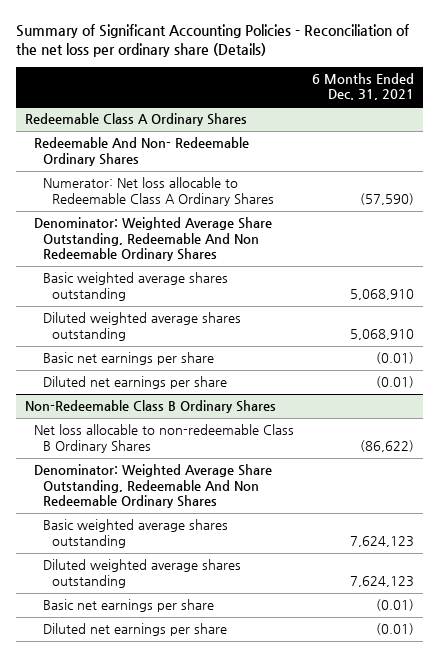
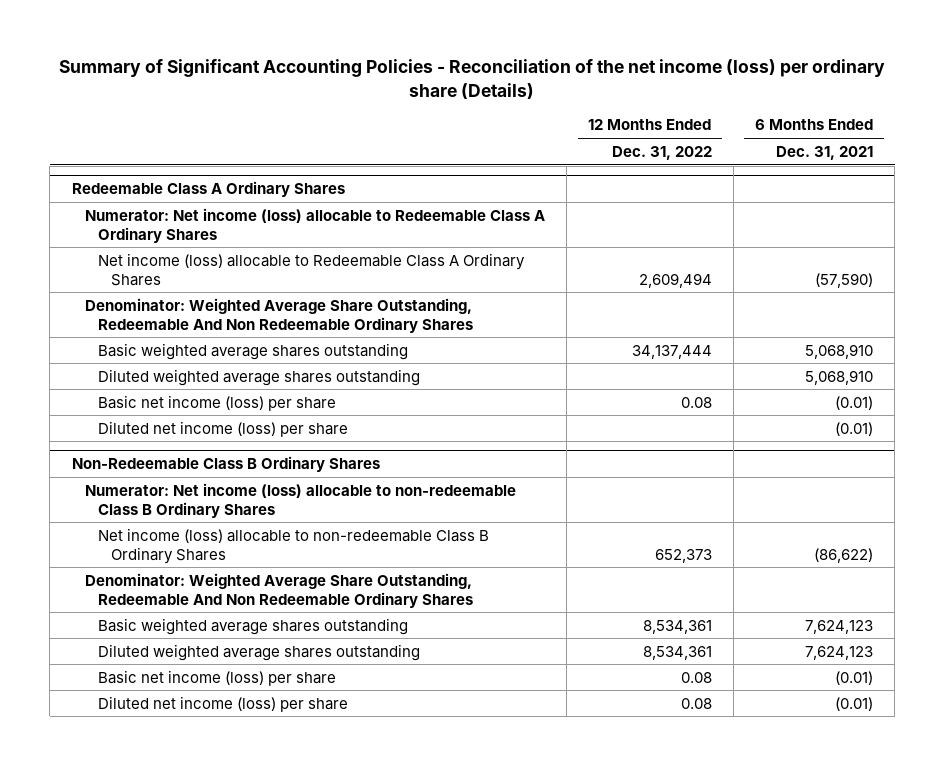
- Summary of Significant Accounting Policies - Reconciliation of the net loss per ordinary share (Details)
+ Summary of Significant Accounting Policies - Reconciliation of the net income (loss) per ordinary share (Details)
- | 6 Months Ended Dec. 31, 2021
+ | 12 Months Ended Dec. 31, 2022 | 6 Months Ended Dec. 31, 2021
@ Redeemable Class A Ordinary Shares
- Redeemable And Non- Redeemable Ordinary Shares
- Numerator: Net loss allocable to Redeemable Class A Ordinary Shares | (57,590)
+ Numerator: Net income (loss) allocable to Redeemable Class A Ordinary Shares
+ Net income (loss) allocable to Redeemable Class A Ordinary Shares | 2,609,494 | (57,590)
- Basic net earnings per share | (0.01)
- Diluted net earnings per share | (0.01)
+ Basic net income (loss) per share | 0.08 | (0.01)
+ Diluted net income (loss) per share | | (0.01)
@ Non-Redeemable Class B Ordinary Shares
- Net loss allocable to non-redeemable Class B Ordinary Shares | (86,622)
+ Numerator: Net income (loss) allocable to non-redeemable Class B Ordinary Shares
+ Net income (loss) allocable to non-redeemable Class B Ordinary Shares | 652,373 | (86,622)
- Basic net earnings per share | (0.01)
- Diluted net earnings per share | (0.01)
+ Basic net income (loss) per share | 0.08 | (0.01)
+ Diluted net income (loss) per share | 0.08 | (0.01)

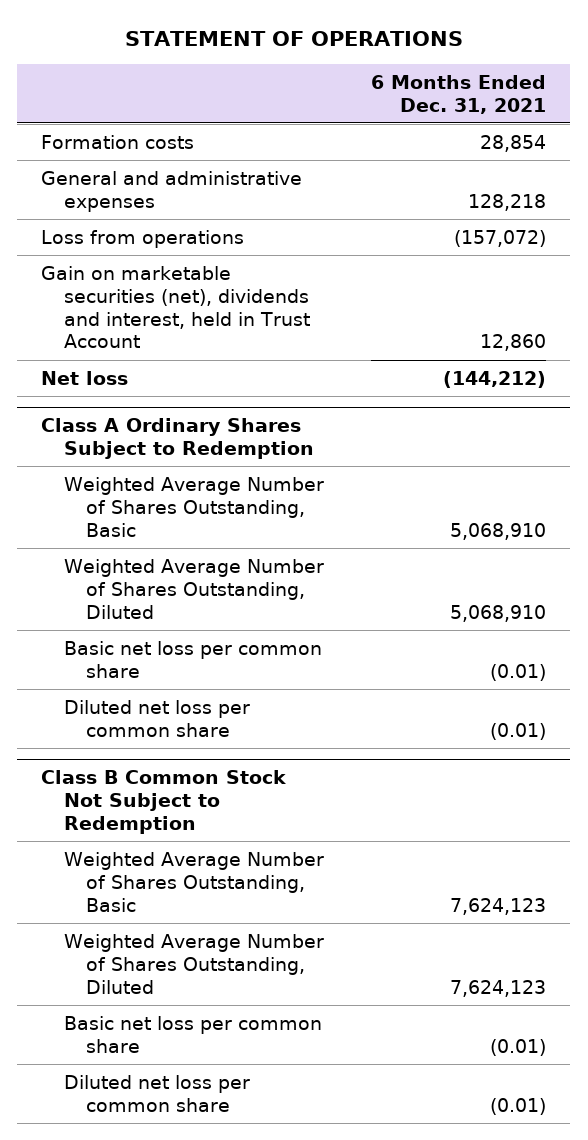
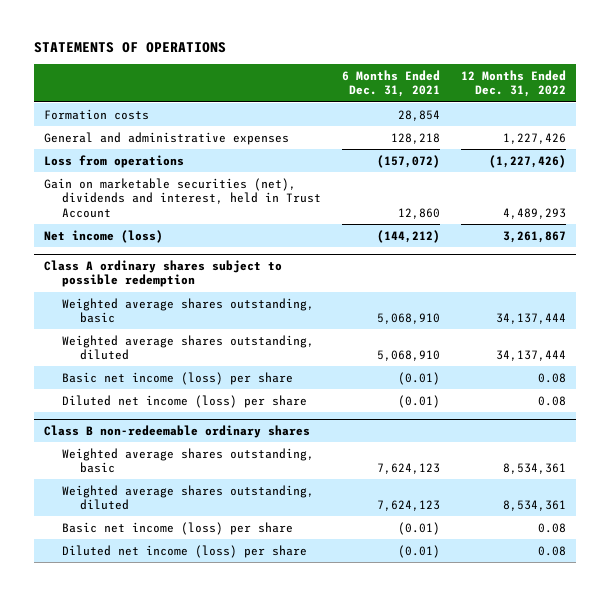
- STATEMENT OF OPERATIONS
+ STATEMENTS OF OPERATIONS
- | 6 Months Ended Dec. 31, 2021
+ | 6 Months Ended Dec. 31, 2021 | 12 Months Ended Dec. 31, 2022
- Net loss | (144,212)
- Class A Ordinary Shares Subject to Redemption
- Weighted Average Number of Shares Outstanding, Basic | 5,068,910
- Weighted Average Number of Shares Outstanding, Diluted | 5,068,910
- Basic net loss per common share | (0.01)
- Diluted net loss per common share | (0.01)
- Class B Common Stock Not Subject to Redemption
- Weighted Average Number of Shares Outstanding, Basic | 7,624,123
- Weighted Average Number of Shares Outstanding, Diluted | 7,624,123
- Basic net loss per common share | (0.01)
- Diluted net loss per common share | (0.01)
+ Net income (loss) | (144,212) | 3,261,867
+ Class A ordinary shares subject to possible redemption
+ Weighted average shares outstanding, basic | 5,068,910 | 34,137,444
+ Weighted average shares outstanding, diluted | 5,068,910 | 34,137,444
+ Basic net income (loss) per share | (0.01) | 0.08
+ Diluted net income (loss) per share | (0.01) | 0.08
+ Class B non-redeemable ordinary shares
+ Weighted average shares outstanding, basic | 7,624,123 | 8,534,361
+ Weighted average shares outstanding, diluted | 7,624,123 | 8,534,361
+ Basic net income (loss) per share | (0.01) | 0.08
+ Diluted net income (loss) per share | (0.01) | 0.08

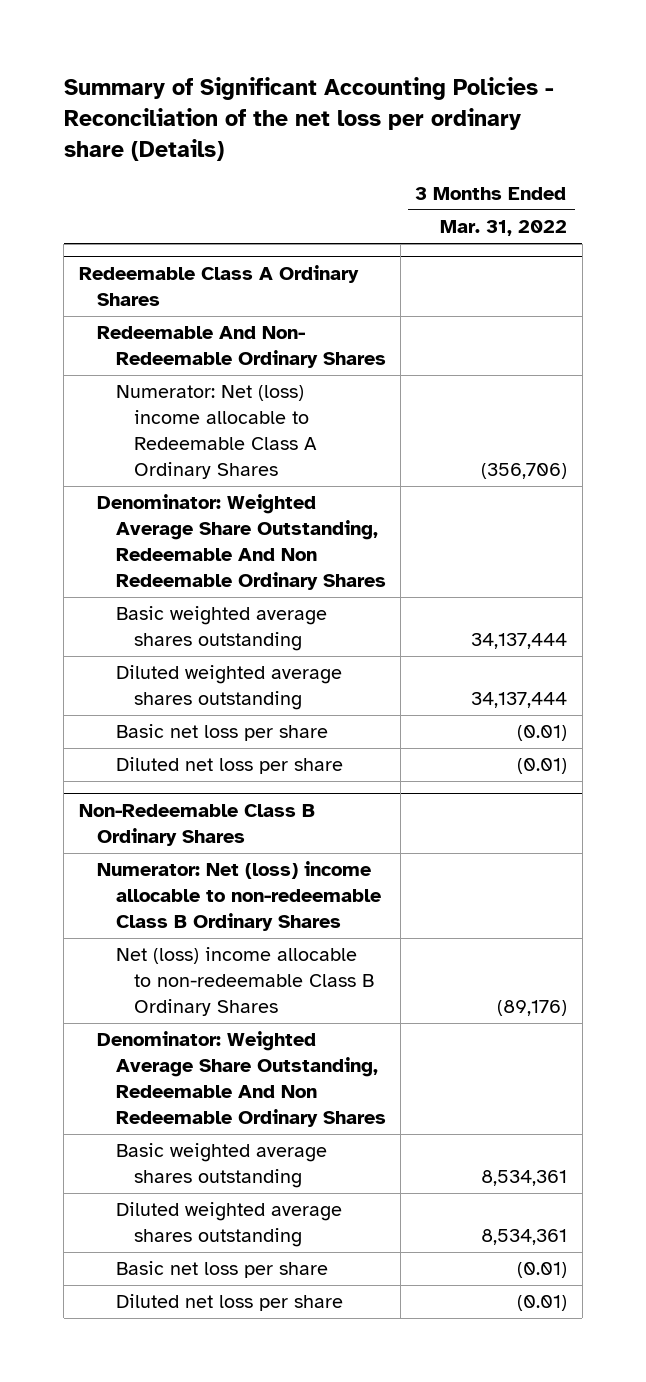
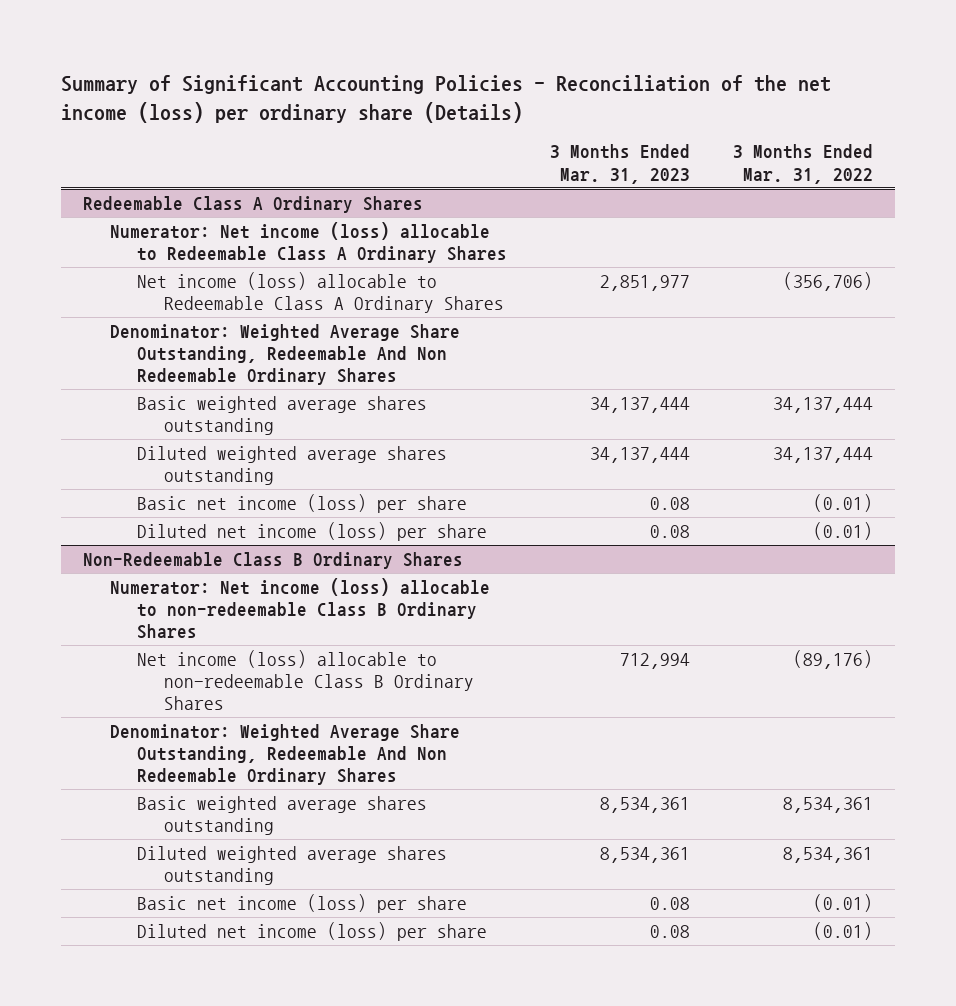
- Summary of Significant Accounting Policies - Reconciliation of the net loss per ordinary share (Details)
+ Summary of Significant Accounting Policies - Reconciliation of the net income (loss) per ordinary share (Details)
- | 3 Months Ended Mar. 31, 2022
+ | 3 Months Ended Mar. 31, 2023 | 3 Months Ended Mar. 31, 2022
@ Redeemable Class A Ordinary Shares
- Redeemable And Non- Redeemable Ordinary Shares
- Numerator: Net (loss) income allocable to Redeemable Class A Ordinary Shares | (356,706)
+ Numerator: Net income (loss) allocable to Redeemable Class A Ordinary Shares
+ Net income (loss) allocable to Redeemable Class A Ordinary Shares | 2,851,977 | (356,706)
- Basic net loss per share | (0.01)
- Diluted net loss per share | (0.01)
+ Basic net income (loss) per share | 0.08 | (0.01)
+ Diluted net income (loss) per share | 0.08 | (0.01)
@ Non-Redeemable Class B Ordinary Shares
- Numerator: Net (loss) income allocable to non-redeemable Class B Ordinary Shares
- Net (loss) income allocable to non-redeemable Class B Ordinary Shares | (89,176)
+ Numerator: Net income (loss) allocable to non-redeemable Class B Ordinary Shares
+ Net income (loss) allocable to non-redeemable Class B Ordinary Shares | 712,994 | (89,176)
- Basic net loss per share | (0.01)
- Diluted net loss per share | (0.01)
+ Basic net income (loss) per share | 0.08 | (0.01)
+ Diluted net income (loss) per share | 0.08 | (0.01)

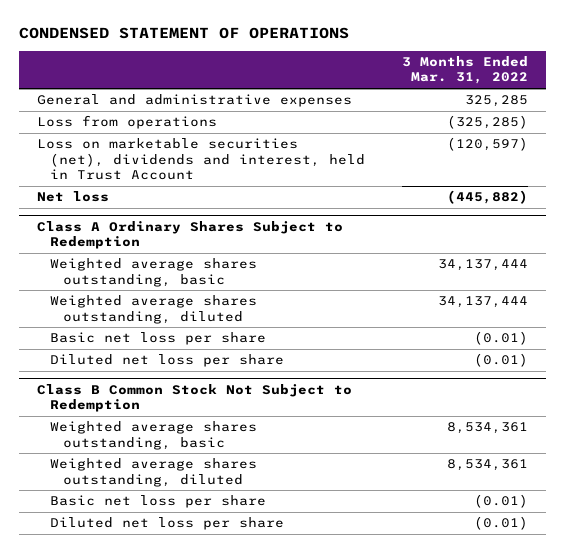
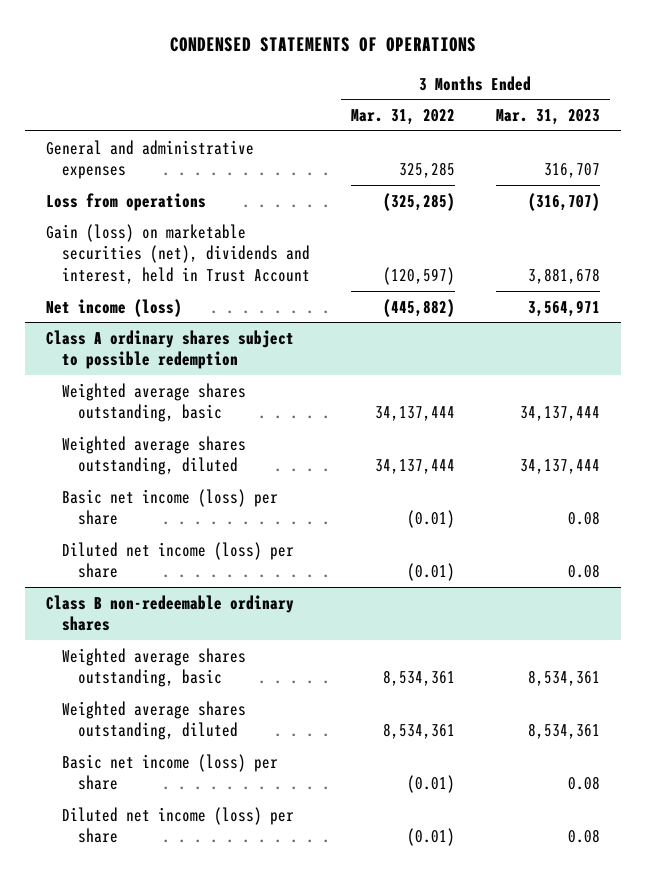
- CONDENSED STATEMENT OF OPERATIONS
+ CONDENSED STATEMENTS OF OPERATIONS
- | 3 Months Ended Mar. 31, 2022
+ | 3 Months Ended Mar. 31, 2022 | 3 Months Ended Mar. 31, 2023
- Loss on marketable securities (net), dividends and interest, held in Trust Account | (120,597)
- Net loss | (445,882)
- Class A Ordinary Shares Subject to Redemption
+ Gain (loss) on marketable securities (net), dividends and interest, held in Trust Account | (120,597) | 3,881,678
+ Net income (loss) | (445,882) | 3,564,971
+ Class A ordinary shares subject to possible redemption
- Basic net loss per share | (0.01)
- Diluted net loss per share | (0.01)
- Class B Common Stock Not Subject to Redemption
+ Basic net income (loss) per share | (0.01) | 0.08
+ Diluted net income (loss) per share | (0.01) | 0.08
+ Class B non-redeemable ordinary shares
- Basic net loss per share | (0.01)
- Diluted net loss per share | (0.01)
+ Basic net income (loss) per share | (0.01) | 0.08
+ Diluted net income (loss) per share | (0.01) | 0.08

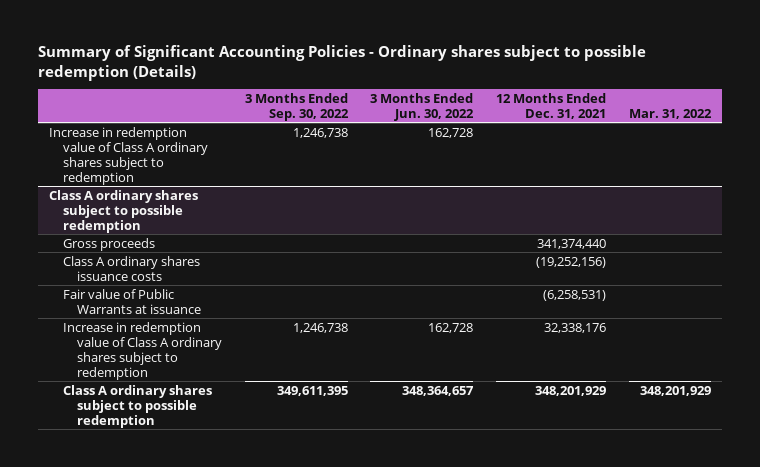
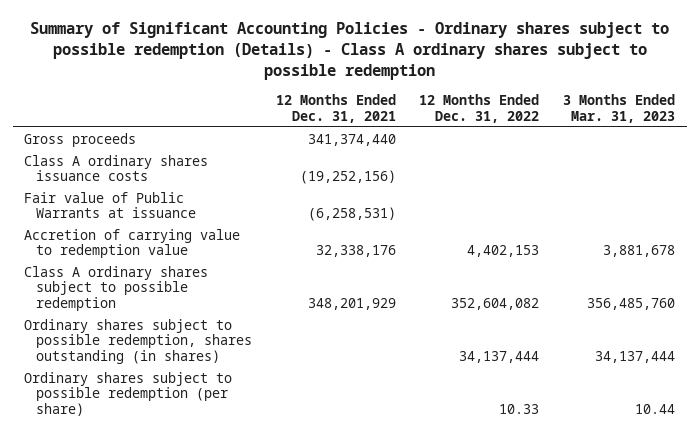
- Summary of Significant Accounting Policies - Ordinary shares subject to possible redemption (Details)
+ Summary of Significant Accounting Policies - Ordinary shares subject to possible redemption (Details) - Class A ordinary shares subject to possible redemption
- | 3 Months Ended Sep. 30, 2022 | 3 Months Ended Jun. 30, 2022 | 12 Months Ended Dec. 31, 2021 | Mar. 31, 2022
+ | 12 Months Ended Dec. 31, 2021 | 12 Months Ended Dec. 31, 2022 | 3 Months Ended Mar. 31, 2023
- Increase in redemption value of Class A ordinary shares subject to redemption | 1,246,738 | 162,728 | |
- Class A ordinary shares subject to possible redemption
- Increase in redemption value of Class A ordinary shares subject to redemption | 1,246,738 | 162,728 | 32,338,176 |
+ Accretion of carrying value to redemption value | 32,338,176 | 4,402,153 | 3,881,678
+ Ordinary shares subject to possible redemption, shares outstanding (in shares) | | 34,137,444 | 34,137,444
+ Ordinary shares subject to possible redemption (per share) | | 10.33 | 10.44

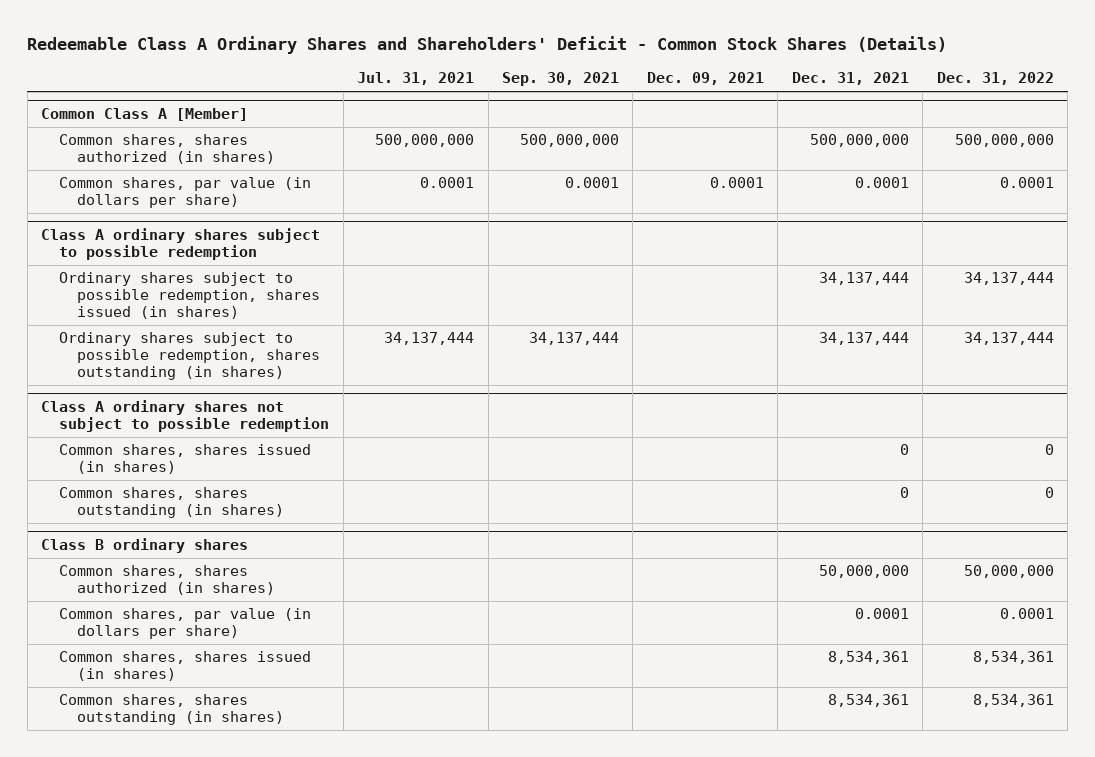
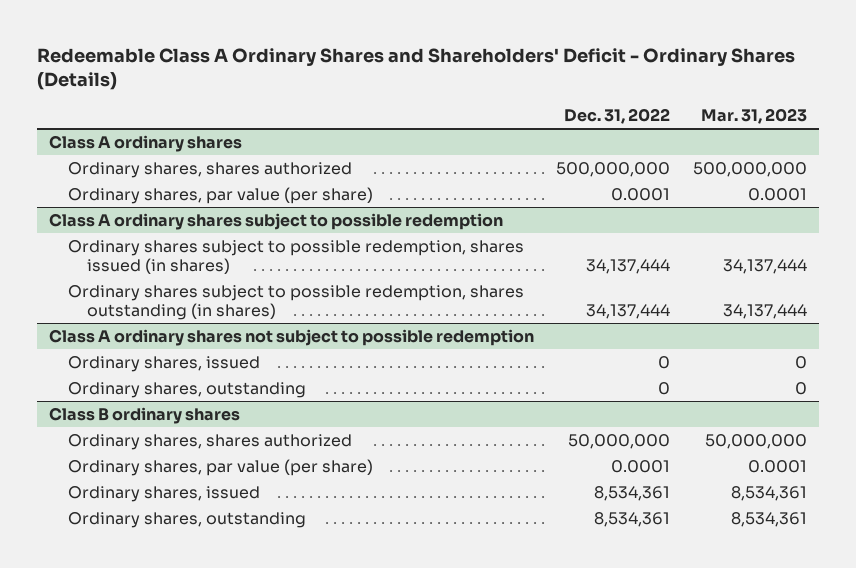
- Redeemable Class A Ordinary Shares and Shareholders' Deficit - Common Stock Shares (Details)
+ Redeemable Class A Ordinary Shares and Shareholders' Deficit - Ordinary Shares (Details)
- | Jul. 31, 2021 | Sep. 30, 2021 | Dec. 09, 2021 | Dec. 31, 2021 | Dec. 31, 2022
+ | Dec. 31, 2022 | Mar. 31, 2023
- Common Class A [Member]
- Common shares, shares authorized (in shares) | 500,000,000 | 500,000,000 | | 500,000,000 | 500,000,000
- Common shares, par value (in dollars per share) | 0.0001 | 0.0001 | 0.0001 | 0.0001 | 0.0001
+ Class A ordinary shares
+ Ordinary shares, shares authorized | 500,000,000 | 500,000,000
+ Ordinary shares, par value (per share) | 0.0001 | 0.0001
@ Class A ordinary shares not subject to possible redemption
- Common shares, shares issued (in shares) | | | | 0 | 0
- Common shares, shares outstanding (in shares) | | | | 0 | 0
+ Ordinary shares, issued | 0 | 0
+ Ordinary shares, outstanding | 0 | 0
@ Class B ordinary shares
- Common shares, shares authorized (in shares) | | | | 50,000,000 | 50,000,000
- Common shares, par value (in dollars per share) | | | | 0.0001 | 0.0001
- Common shares, shares issued (in shares) | | | | 8,534,361 | 8,534,361
- Common shares, shares outstanding (in shares) | | | | 8,534,361 | 8,534,361
+ Ordinary shares, shares authorized | 50,000,000 | 50,000,000
+ Ordinary shares, par value (per share) | 0.0001 | 0.0001
+ Ordinary shares, issued | 8,534,361 | 8,534,361
+ Ordinary shares, outstanding | 8,534,361 | 8,534,361

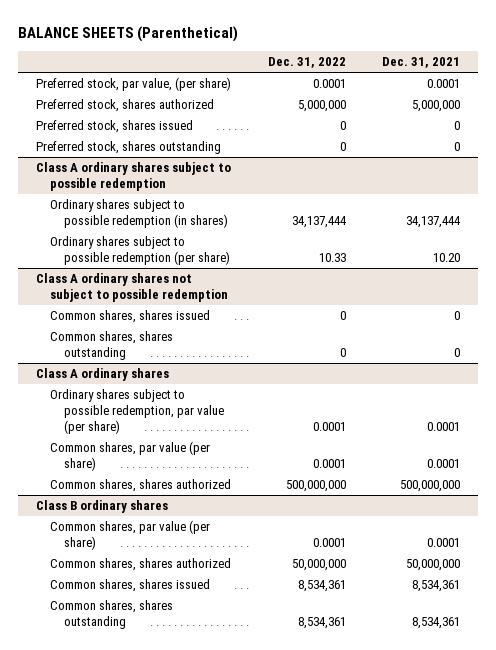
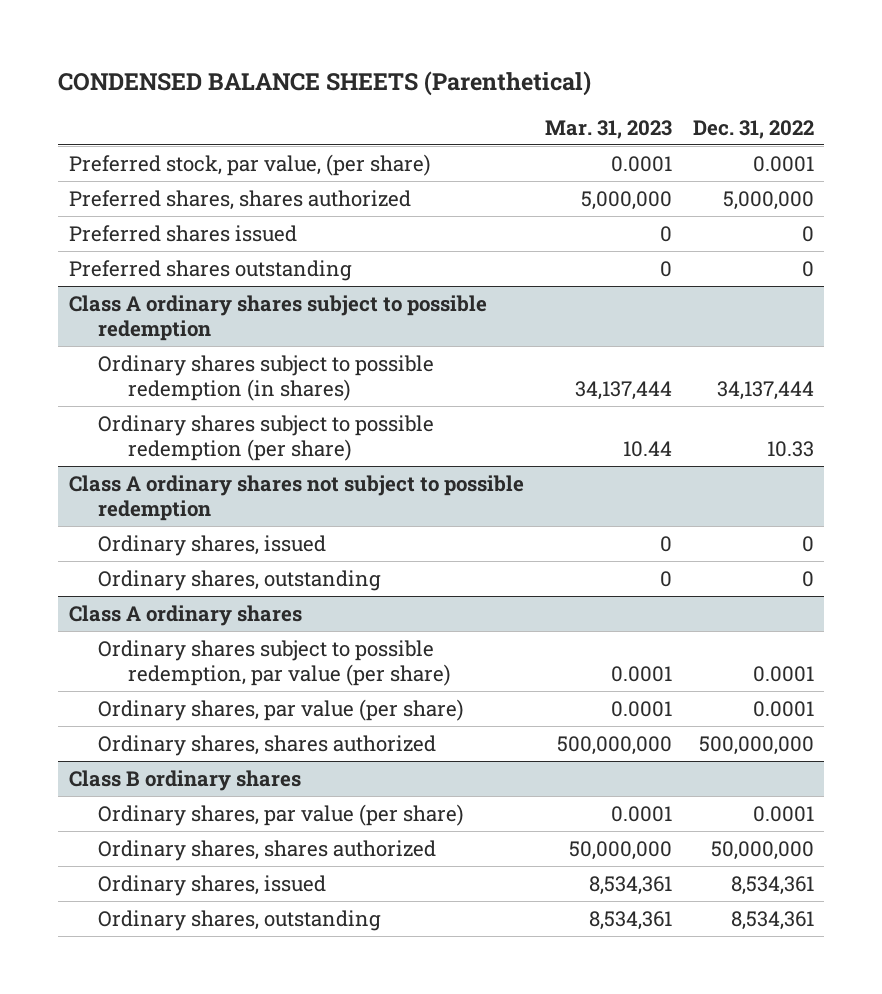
- BALANCE SHEETS (Parenthetical)
+ CONDENSED BALANCE SHEETS (Parenthetical)
- | Dec. 31, 2022 | Dec. 31, 2021
+ | Mar. 31, 2023 | Dec. 31, 2022
- Preferred stock, shares authorized | 5,000,000 | 5,000,000
- Preferred stock, shares issued | 0 | 0
- Preferred stock, shares outstanding | 0 | 0
+ Preferred shares, shares authorized | 5,000,000 | 5,000,000
+ Preferred shares issued | 0 | 0
+ Preferred shares outstanding | 0 | 0
@ Class A ordinary shares not subject to possible redemption
- Common shares, shares issued | 0 | 0
- Common shares, shares outstanding | 0 | 0
+ Ordinary shares, issued | 0 | 0
+ Ordinary shares, outstanding | 0 | 0
@ Class A ordinary shares
- Common shares, par value (per share) | 0.0001 | 0.0001
- Common shares, shares authorized | 500,000,000 | 500,000,000
+ Ordinary shares, par value (per share) | 0.0001 | 0.0001
+ Ordinary shares, shares authorized | 500,000,000 | 500,000,000
@ Class B ordinary shares
- Common shares, par value (per share) | 0.0001 | 0.0001
- Common shares, shares authorized | 50,000,000 | 50,000,000
- Common shares, shares issued | 8,534,361 | 8,534,361
- Common shares, shares outstanding | 8,534,361 | 8,534,361
+ Ordinary shares, par value (per share) | 0.0001 | 0.0001
+ Ordinary shares, shares authorized | 50,000,000 | 50,000,000
+ Ordinary shares, issued | 8,534,361 | 8,534,361
+ Ordinary shares, outstanding | 8,534,361 | 8,534,361

